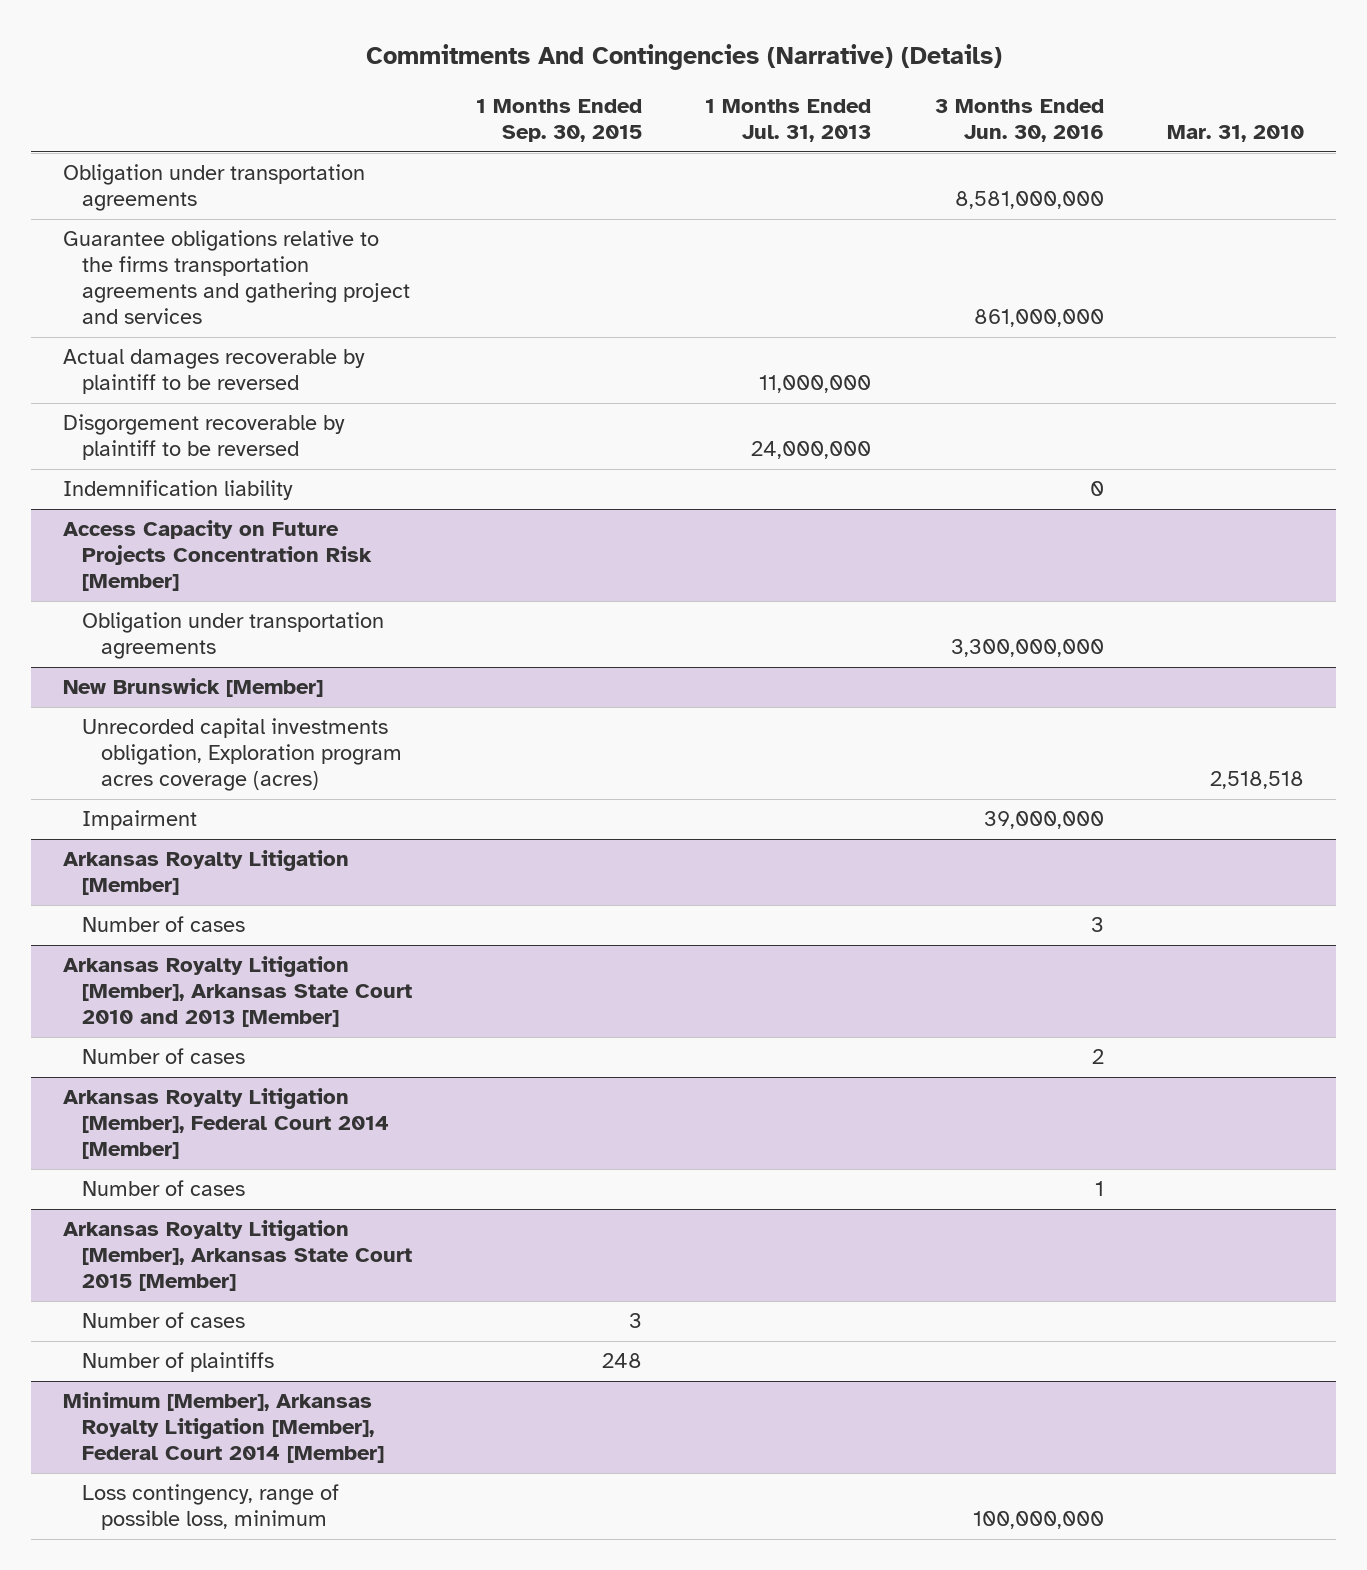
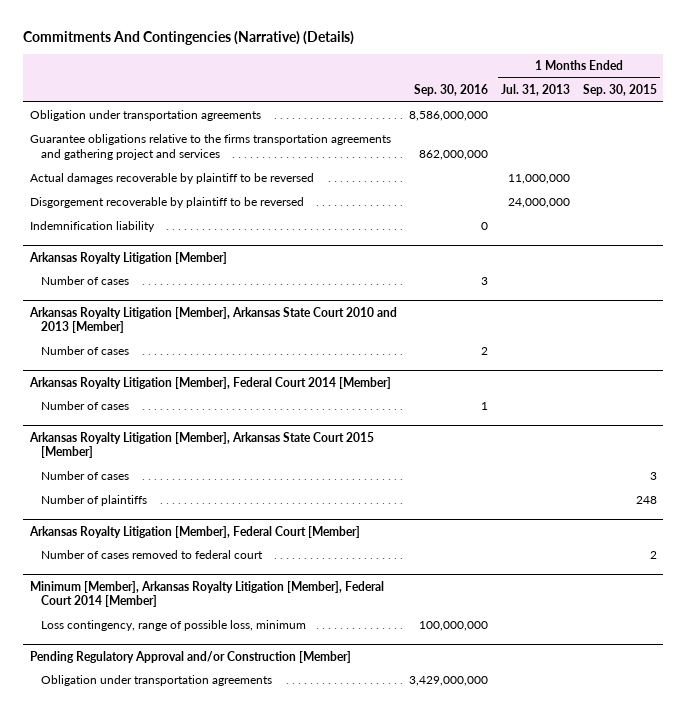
- | 1 Months Ended Sep. 30, 2015 | 1 Months Ended Jul. 31, 2013 | 3 Months Ended Jun. 30, 2016 | Mar. 31, 2010
+ | Sep. 30, 2016 | 1 Months Ended Jul. 31, 2013 | 1 Months Ended Sep. 30, 2015
- Access Capacity on Future Projects Concentration Risk [Member]
- Obligation under transportation agreements | | | 3,300,000,000 |
- New Brunswick [Member]
- Unrecorded capital investments obligation, Exploration program acres coverage (acres) | | | | 2,518,518
- Impairment | | | 39,000,000 |
+ Arkansas Royalty Litigation [Member], Federal Court [Member]
+ Number of cases removed to federal court | | | 2
+ Pending Regulatory Approval and/or Construction [Member]
+ Obligation under transportation agreements | 3,429,000,000 | |

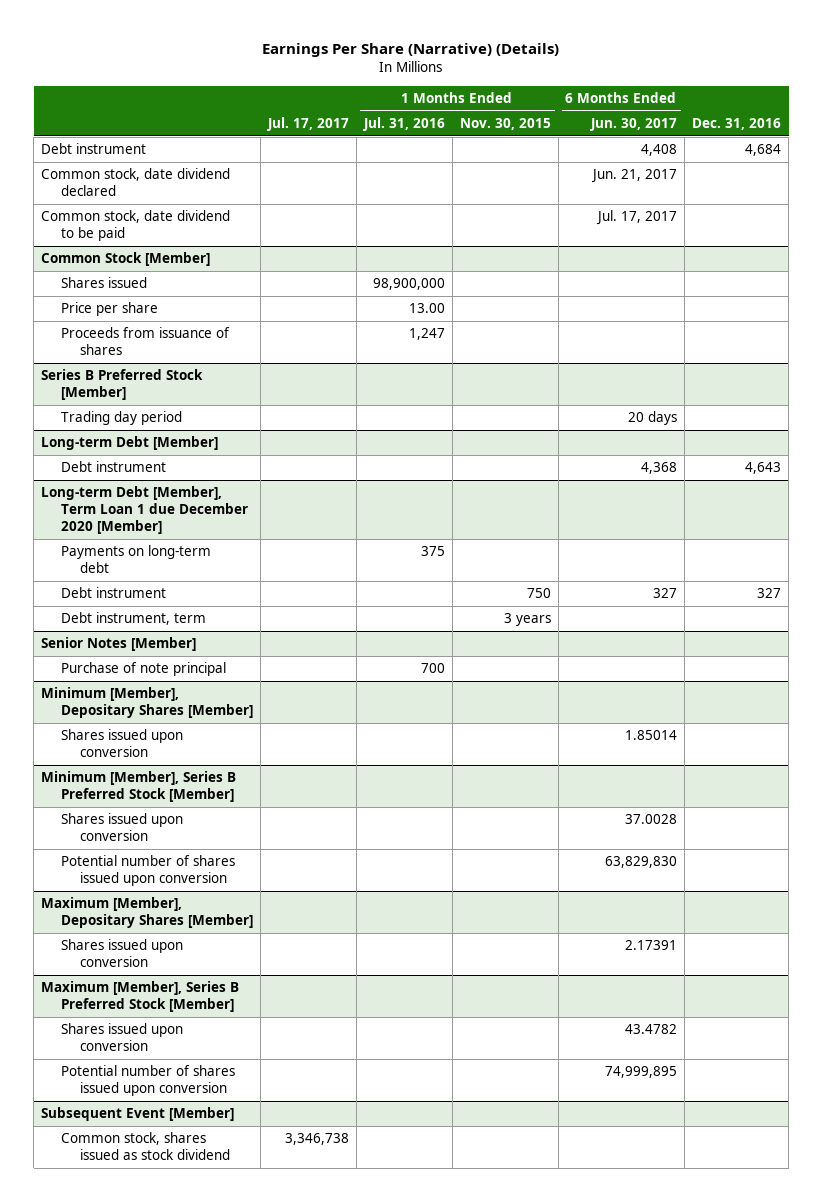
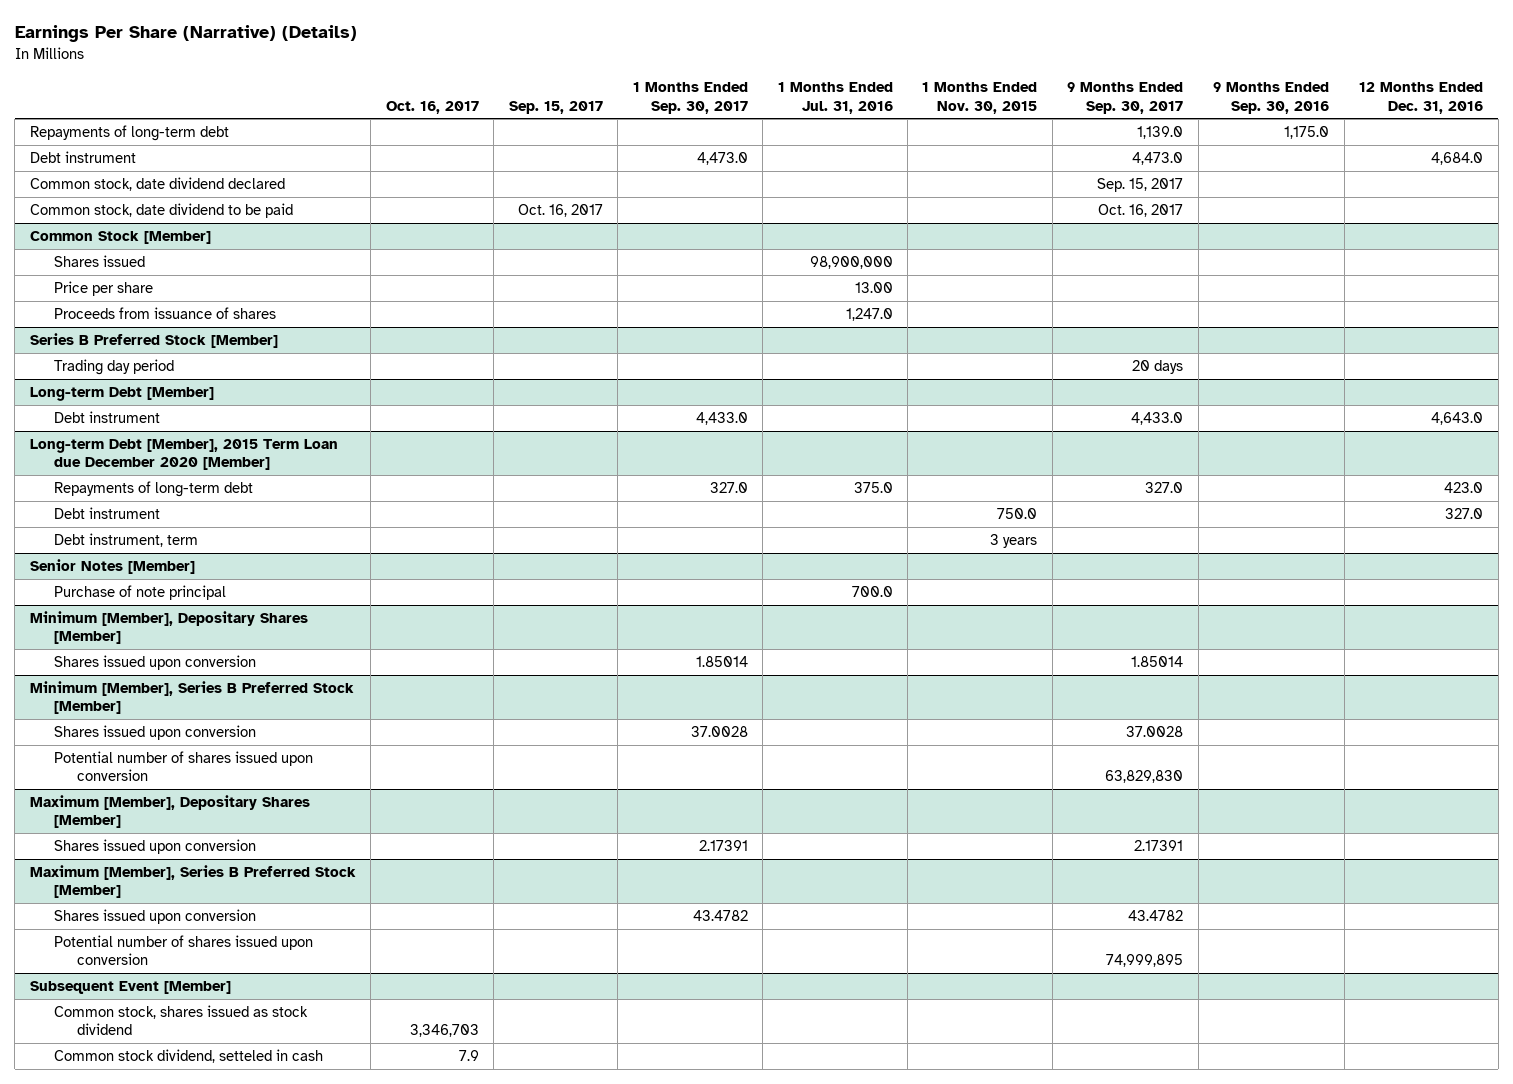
- | Jul. 17, 2017 | 1 Months Ended Jul. 31, 2016 | 1 Months Ended Nov. 30, 2015 | 6 Months Ended Jun. 30, 2017 | Dec. 31, 2016
+ | Oct. 16, 2017 | Sep. 15, 2017 | 1 Months Ended Sep. 30, 2017 | 1 Months Ended Jul. 31, 2016 | 1 Months Ended Nov. 30, 2015 | 9 Months Ended Sep. 30, 2017 | 9 Months Ended Sep. 30, 2016 | 12 Months Ended Dec. 31, 2016
+ Repayments of long-term debt | | | | | | 1,139.0 | 1,175.0 |
@ Common Stock [Member]
- Proceeds from issuance of shares | | 1,247 | | |
+ Proceeds from issuance of shares | | | | 1,247.0 | | | |
- Long-term Debt [Member], Term Loan 1 due December 2020 [Member]
- Payments on long-term debt | | 375 | | |
- Debt instrument | | | 750 | 327 | 327
+ Long-term Debt [Member], 2015 Term Loan due December 2020 [Member]
+ Repayments of long-term debt | | | 327.0 | 375.0 | | 327.0 | | 423.0
+ Debt instrument | | | | | 750.0 | | | 327.0
@ Senior Notes [Member]
- Purchase of note principal | | 700 | | |
+ Purchase of note principal | | | | 700.0 | | | |
@ Subsequent Event [Member]
+ Common stock dividend, setteled in cash | 7.9 | | | | | | |

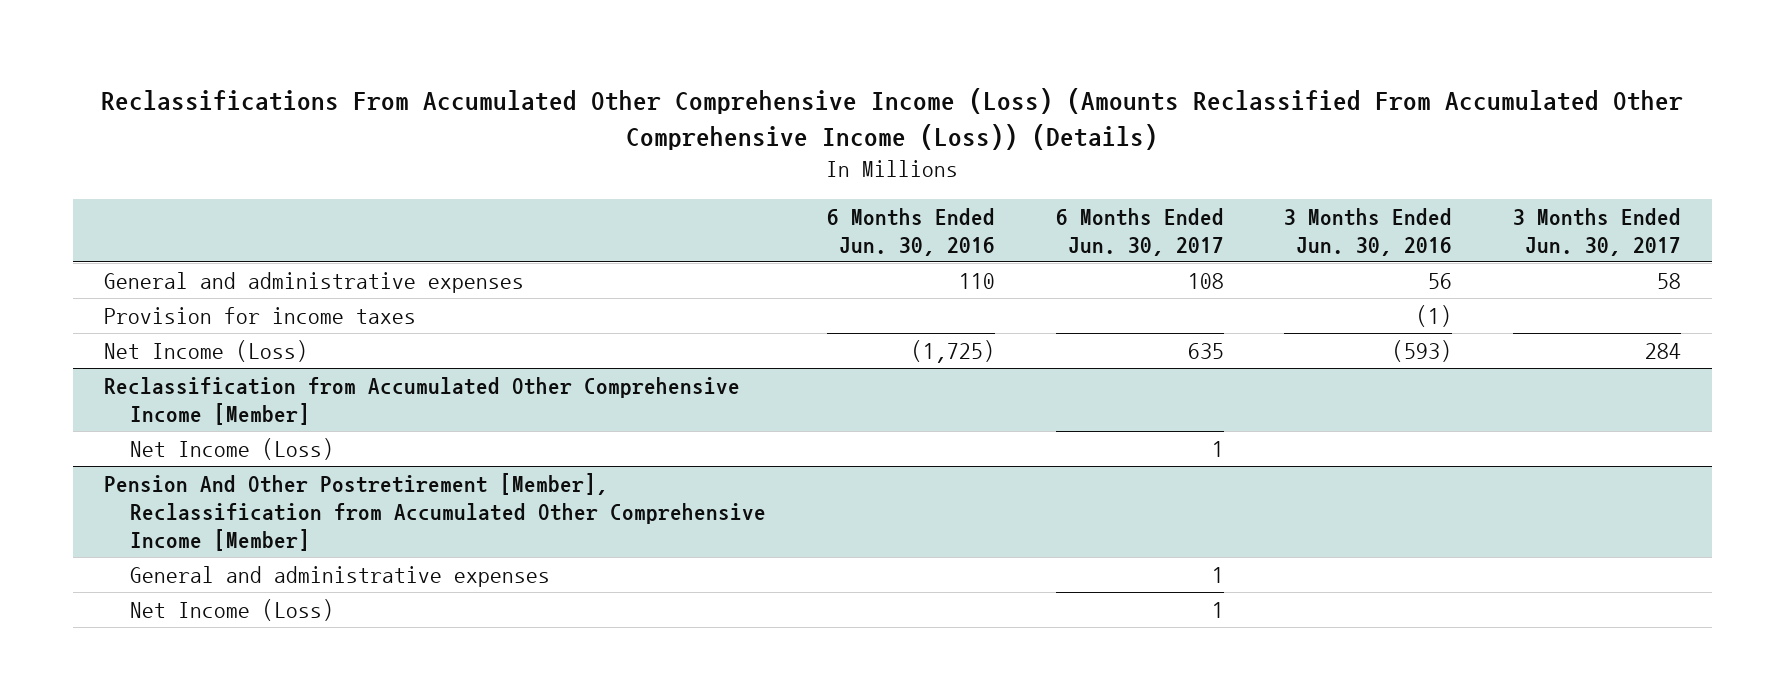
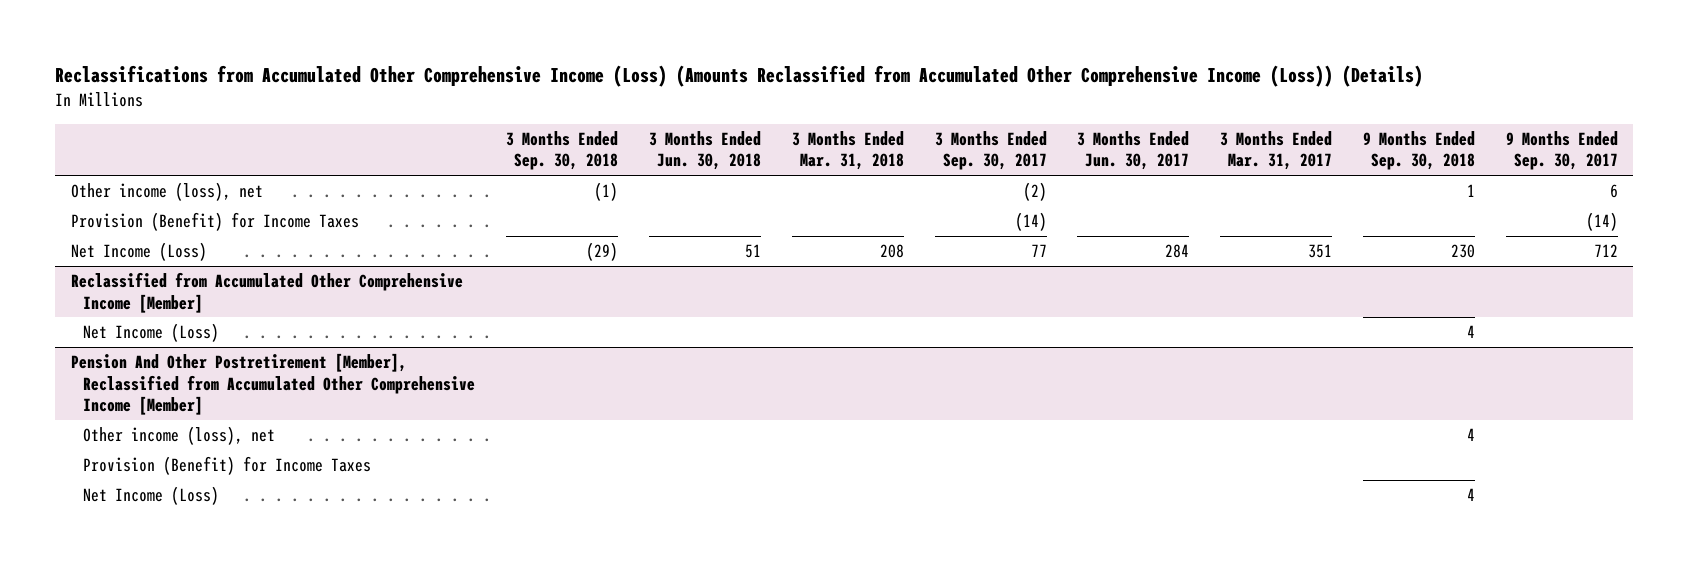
- Reclassifications From Accumulated Other Comprehensive Income (Loss) (Amounts Reclassified From Accumulated Other Comprehensive Income (Loss)) (Details)
+ Reclassifications from Accumulated Other Comprehensive Income (Loss) (Amounts Reclassified from Accumulated Other Comprehensive Income (Loss)) (Details)
- | 6 Months Ended Jun. 30, 2016 | 6 Months Ended Jun. 30, 2017 | 3 Months Ended Jun. 30, 2016 | 3 Months Ended Jun. 30, 2017
+ | 3 Months Ended Sep. 30, 2018 | 3 Months Ended Jun. 30, 2018 | 3 Months Ended Mar. 31, 2018 | 3 Months Ended Sep. 30, 2017 | 3 Months Ended Jun. 30, 2017 | 3 Months Ended Mar. 31, 2017 | 9 Months Ended Sep. 30, 2018 | 9 Months Ended Sep. 30, 2017
- General and administrative expenses | 110 | 108 | 56 | 58
- Provision for income taxes | | | (1) |
+ Other income (loss), net | (1) | | | (2) | | | 1 | 6
+ Provision (Benefit) for Income Taxes | | | | (14) | | | | (14)
- Reclassification from Accumulated Other Comprehensive Income [Member]
+ Reclassified from Accumulated Other Comprehensive Income [Member]
- Pension And Other Postretirement [Member], Reclassification from Accumulated Other Comprehensive Income [Member]
- General and administrative expenses | | 1 | |
+ Pension And Other Postretirement [Member], Reclassified from Accumulated Other Comprehensive Income [Member]
+ Other income (loss), net | | | | | | | 4 |
+ Provision (Benefit) for Income Taxes

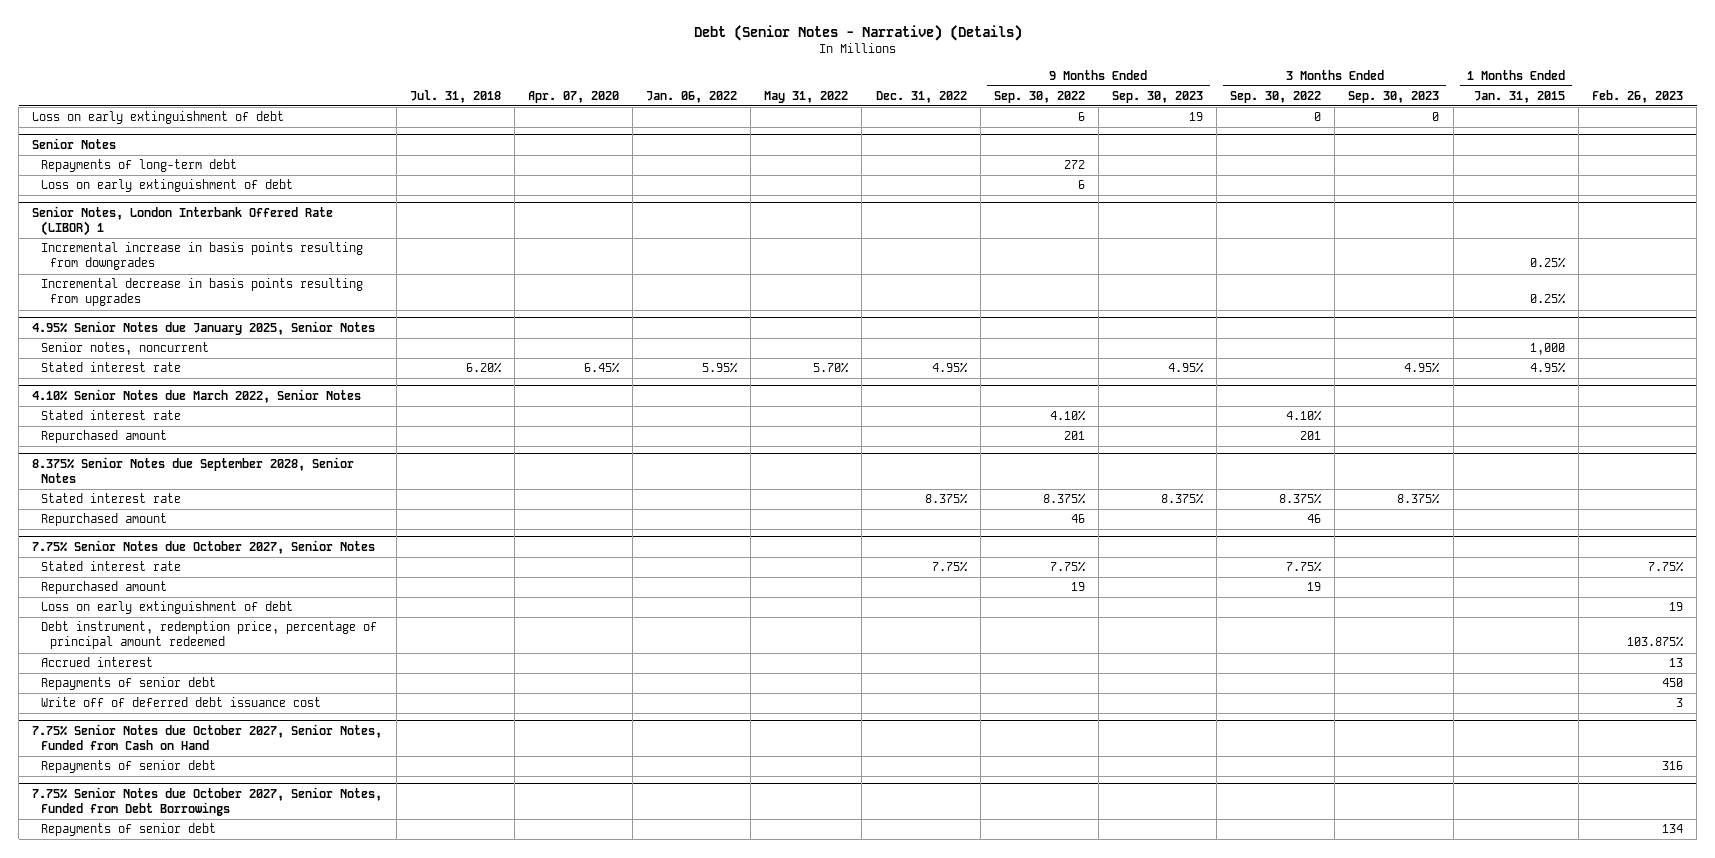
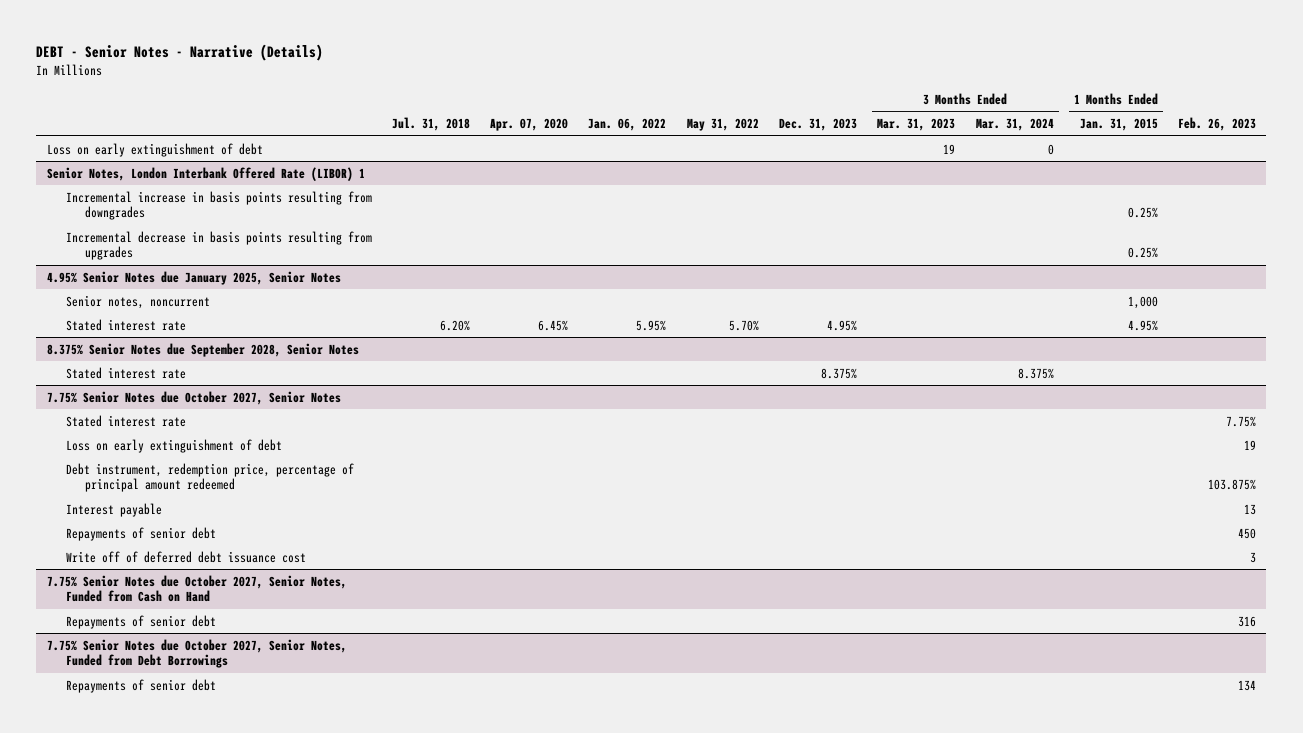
- Debt (Senior Notes - Narrative) (Details)
+ DEBT - Senior Notes - Narrative (Details)
- | Jul. 31, 2018 | Apr. 07, 2020 | Jan. 06, 2022 | May 31, 2022 | Dec. 31, 2022 | 9 Months Ended Sep. 30, 2022 | 9 Months Ended Sep. 30, 2023 | 3 Months Ended Sep. 30, 2022 | 3 Months Ended Sep. 30, 2023 | 1 Months Ended Jan. 31, 2015 | Feb. 26, 2023
+ | Jul. 31, 2018 | Apr. 07, 2020 | Jan. 06, 2022 | May 31, 2022 | Dec. 31, 2023 | 3 Months Ended Mar. 31, 2023 | 3 Months Ended Mar. 31, 2024 | 1 Months Ended Jan. 31, 2015 | Feb. 26, 2023
- Senior Notes
- Repayments of long-term debt | | | | | | 272 | | | | |
- Loss on early extinguishment of debt | | | | | | 6 | | | | |
- 4.10% Senior Notes due March 2022, Senior Notes
- Stated interest rate | | | | | | 4.10% | | 4.10% | | |
- Repurchased amount | | | | | | 201 | | 201 | | |
@ 8.375% Senior Notes due September 2028, Senior Notes
- Repurchased amount | | | | | | 46 | | 46 | | |
@ 7.75% Senior Notes due October 2027, Senior Notes
- Repurchased amount | | | | | | 19 | | 19 | | |
- Accrued interest | | | | | | | | | | | 13
+ Interest payable | | | | | | | | | 13

